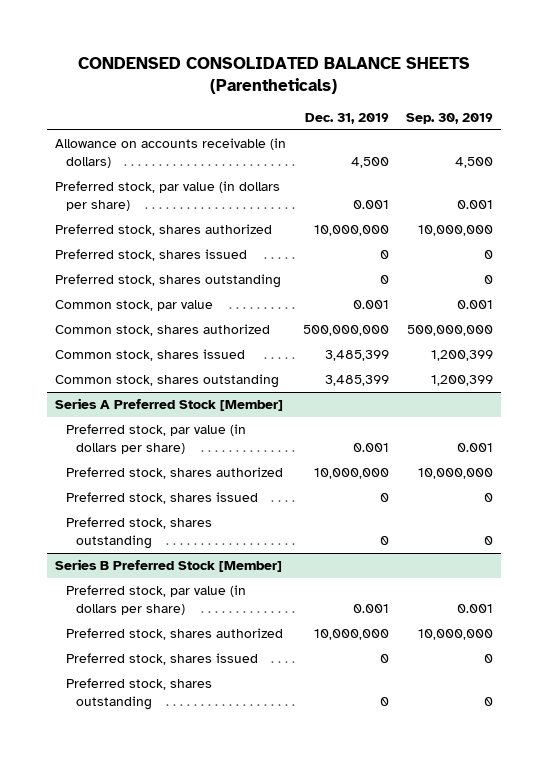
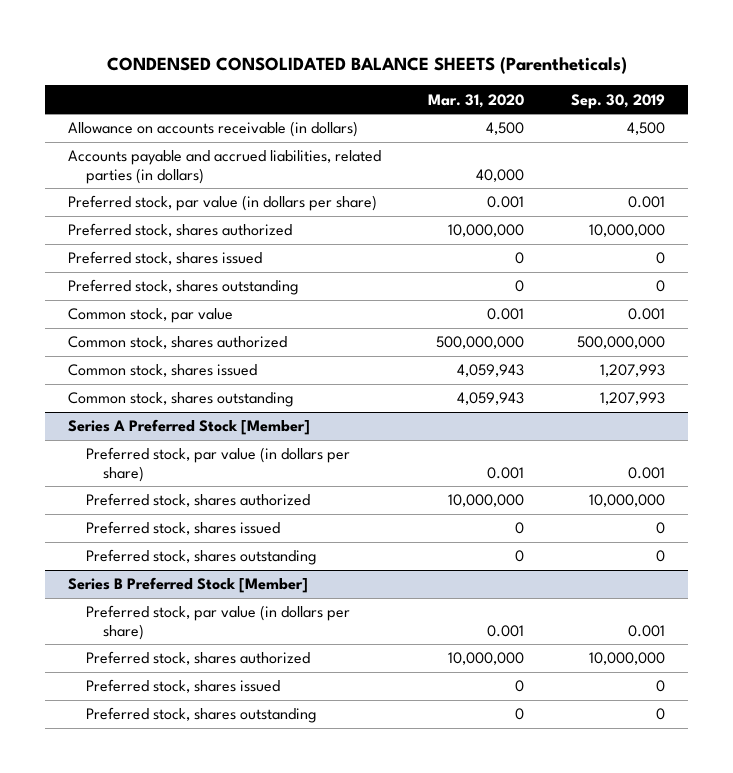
- | Dec. 31, 2019 | Sep. 30, 2019
+ | Mar. 31, 2020 | Sep. 30, 2019
+ Accounts payable and accrued liabilities, related parties (in dollars) | 40,000 |
- Common stock, shares issued | 3,485,399 | 1,200,399
- Common stock, shares outstanding | 3,485,399 | 1,200,399
+ Common stock, shares issued | 4,059,943 | 1,207,993
+ Common stock, shares outstanding | 4,059,943 | 1,207,993

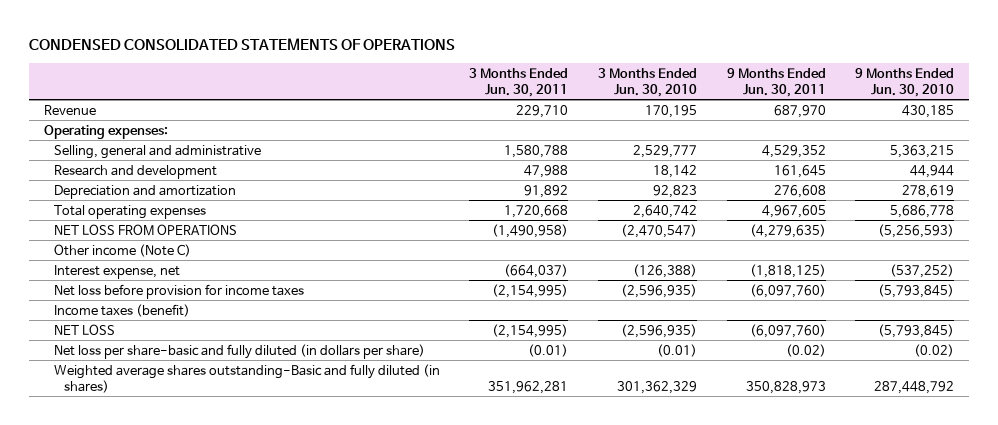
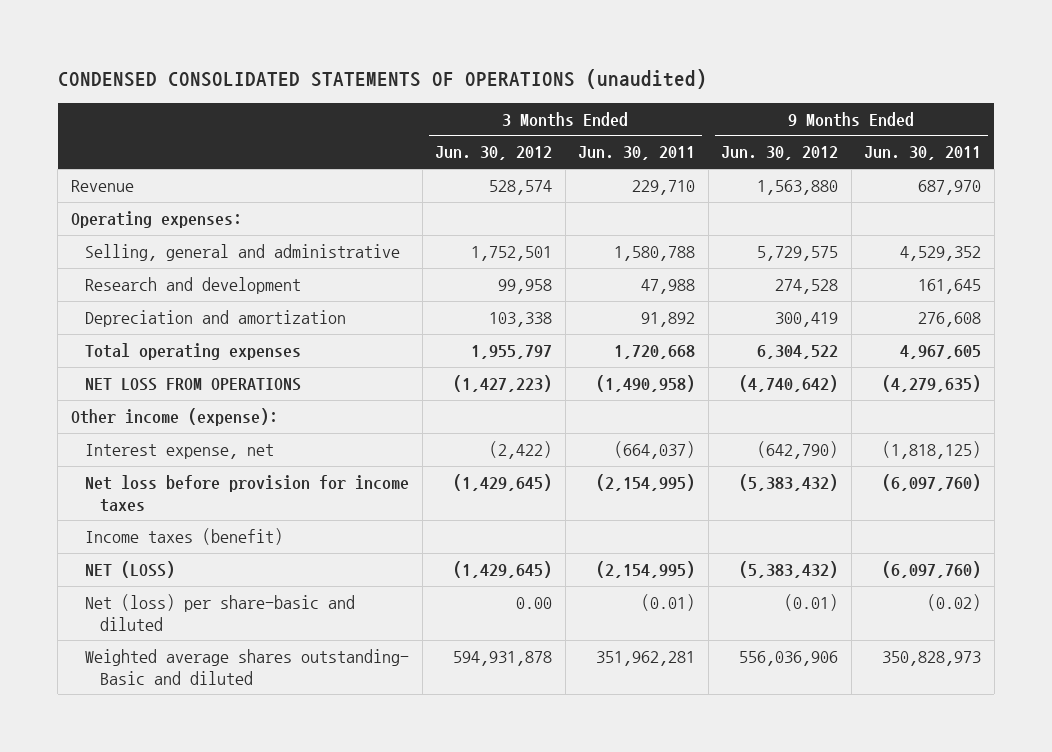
- CONDENSED CONSOLIDATED STATEMENTS OF OPERATIONS
+ CONDENSED CONSOLIDATED STATEMENTS OF OPERATIONS (unaudited)
- | 3 Months Ended Jun. 30, 2011 | 3 Months Ended Jun. 30, 2010 | 9 Months Ended Jun. 30, 2011 | 9 Months Ended Jun. 30, 2010
+ | 3 Months Ended Jun. 30, 2012 | 3 Months Ended Jun. 30, 2011 | 9 Months Ended Jun. 30, 2012 | 9 Months Ended Jun. 30, 2011
- Other income (Note C)
+ Other income (expense):
- NET LOSS | (2,154,995) | (2,596,935) | (6,097,760) | (5,793,845)
- Net loss per share-basic and fully diluted (in dollars per share) | (0.01) | (0.01) | (0.02) | (0.02)
- Weighted average shares outstanding-Basic and fully diluted (in shares) | 351,962,281 | 301,362,329 | 350,828,973 | 287,448,792
+ NET (LOSS) | (1,429,645) | (2,154,995) | (5,383,432) | (6,097,760)
+ Net (loss) per share-basic and diluted | 0.00 | (0.01) | (0.01) | (0.02)
+ Weighted average shares outstanding- Basic and diluted | 594,931,878 | 351,962,281 | 556,036,906 | 350,828,973

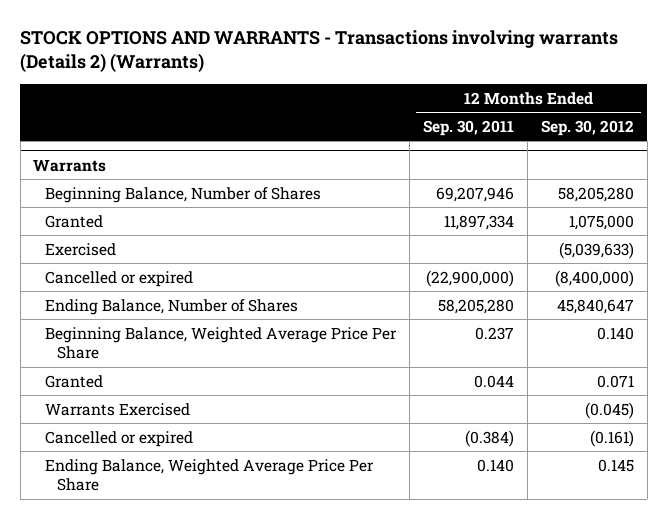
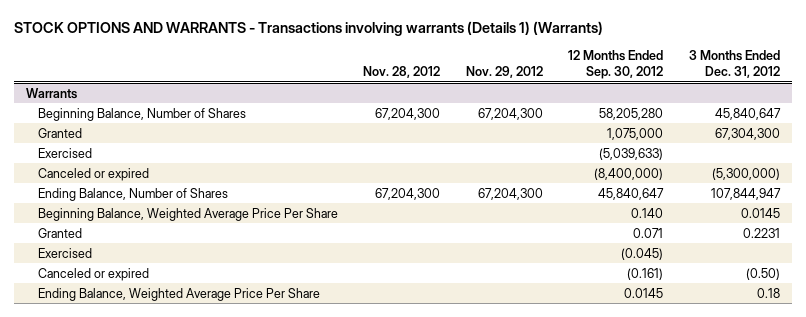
- STOCK OPTIONS AND WARRANTS - Transactions involving warrants (Details 2) (Warrants)
+ STOCK OPTIONS AND WARRANTS - Transactions involving warrants (Details 1) (Warrants)
- | 12 Months Ended Sep. 30, 2011 | 12 Months Ended Sep. 30, 2012
+ | Nov. 28, 2012 | Nov. 29, 2012 | 12 Months Ended Sep. 30, 2012 | 3 Months Ended Dec. 31, 2012
@ Warrants
- Cancelled or expired | (22,900,000) | (8,400,000)
+ Canceled or expired | | | (8,400,000) | (5,300,000)
- Warrants Exercised | | (0.045)
- Cancelled or expired | (0.384) | (0.161)
- Ending Balance, Weighted Average Price Per Share | 0.140 | 0.145
+ Exercised | | | (0.045) |
+ Canceled or expired | | | (0.161) | (0.50)
+ Ending Balance, Weighted Average Price Per Share | | | 0.0145 | 0.18

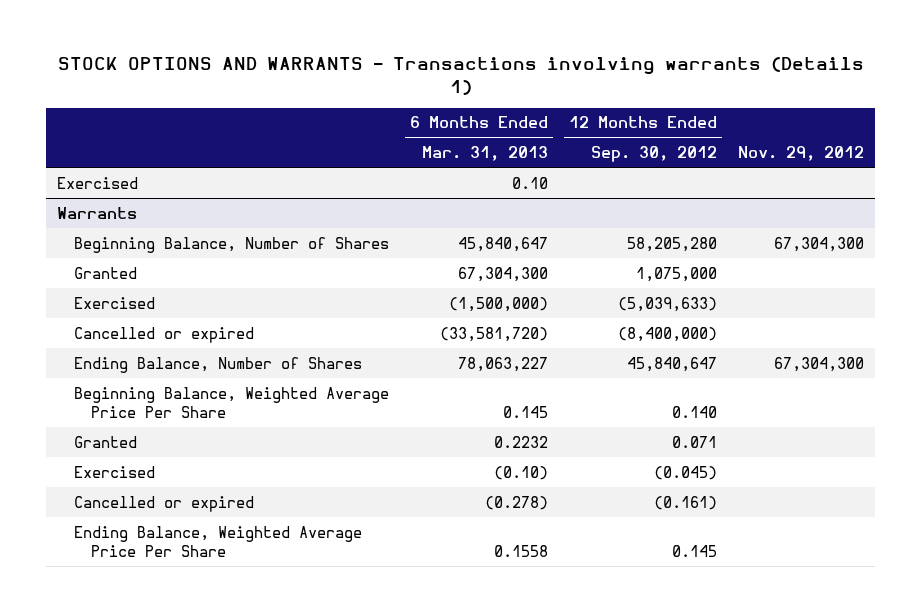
- STOCK OPTIONS AND WARRANTS - Transactions involving warrants (Details 1) (Warrants)
+ STOCK OPTIONS AND WARRANTS - Transactions involving warrants (Details 1)
- | Nov. 28, 2012 | Nov. 29, 2012 | 12 Months Ended Sep. 30, 2012 | 3 Months Ended Dec. 31, 2012
+ | 6 Months Ended Mar. 31, 2013 | 12 Months Ended Sep. 30, 2012 | Nov. 29, 2012
+ Exercised | 0.10 | |
@ Warrants
- Beginning Balance, Number of Shares | 67,204,300 | 67,204,300 | 58,205,280 | 45,840,647
+ Beginning Balance, Number of Shares | 45,840,647 | 58,205,280 | 67,304,300
- Canceled or expired | | | (8,400,000) | (5,300,000)
- Ending Balance, Number of Shares | 67,204,300 | 67,204,300 | 45,840,647 | 107,844,947
+ Cancelled or expired | (33,581,720) | (8,400,000) |
+ Ending Balance, Number of Shares | 78,063,227 | 45,840,647 | 67,304,300
- Canceled or expired | | | (0.161) | (0.50)
- Ending Balance, Weighted Average Price Per Share | | | 0.0145 | 0.18
+ Cancelled or expired | (0.278) | (0.161) |
+ Ending Balance, Weighted Average Price Per Share | 0.1558 | 0.145 |

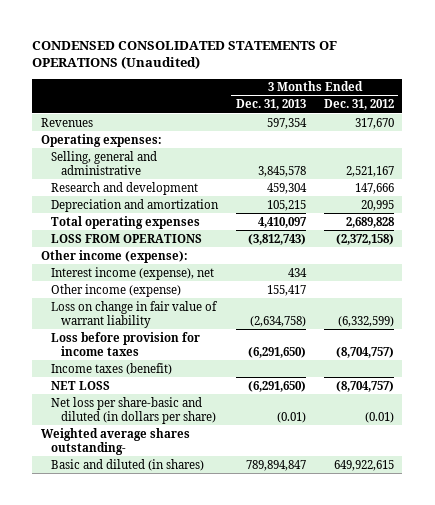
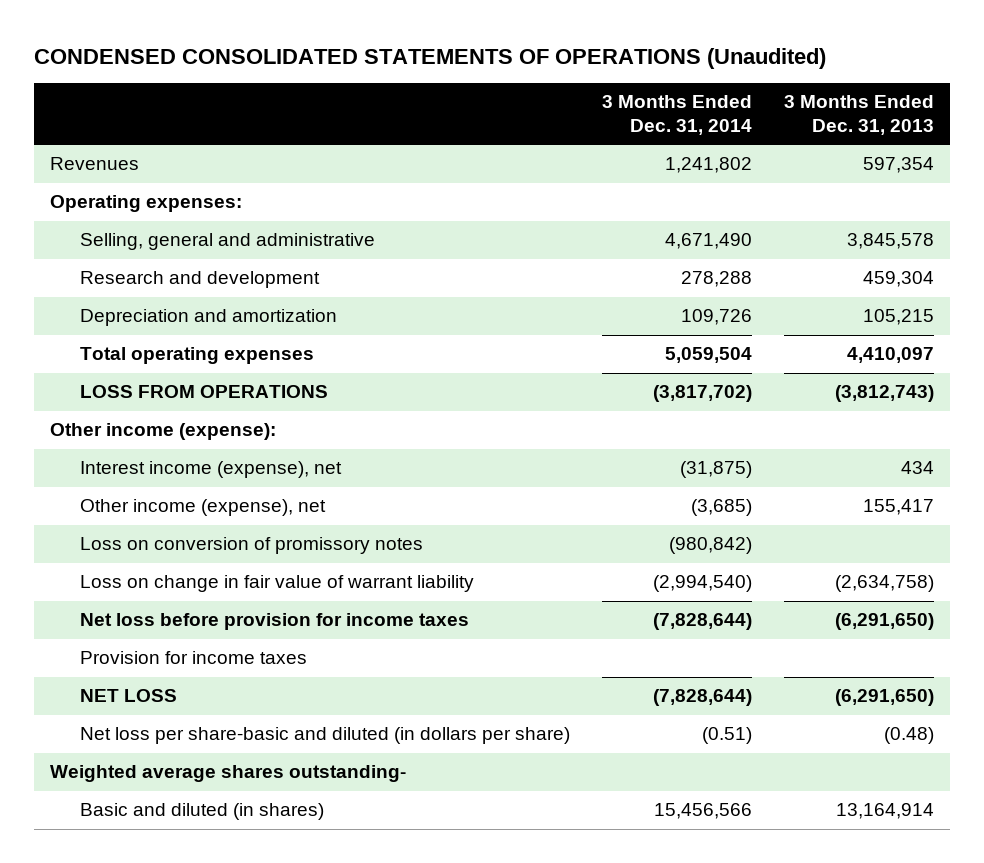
- | 3 Months Ended Dec. 31, 2013 | 3 Months Ended Dec. 31, 2012
+ | 3 Months Ended Dec. 31, 2014 | 3 Months Ended Dec. 31, 2013
- Other income (expense) | 155,417 |
+ Other income (expense), net | (3,685) | 155,417
+ Loss on conversion of promissory notes | (980,842) |
- Loss before provision for income taxes | (6,291,650) | (8,704,757)
- Income taxes (benefit)
+ Net loss before provision for income taxes | (7,828,644) | (6,291,650)
+ Provision for income taxes
- Net loss per share-basic and diluted (in dollars per share) | (0.01) | (0.01)
+ Net loss per share-basic and diluted (in dollars per share) | (0.51) | (0.48)
- Basic and diluted (in shares) | 789,894,847 | 649,922,615
+ Basic and diluted (in shares) | 15,456,566 | 13,164,914

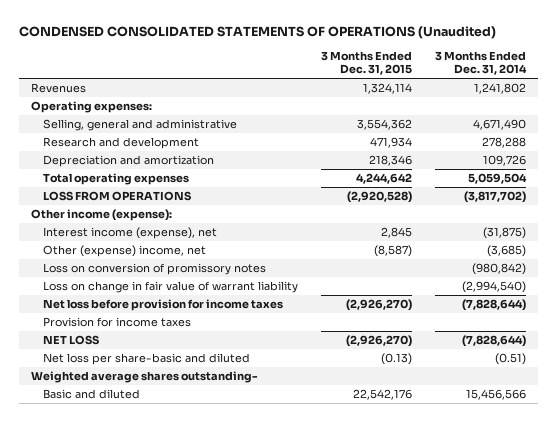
- | 3 Months Ended Dec. 31, 2014 | 3 Months Ended Dec. 31, 2013
+ | 3 Months Ended Dec. 31, 2015 | 3 Months Ended Dec. 31, 2014
- Other income (expense), net | (3,685) | 155,417
+ Other (expense) income, net | (8,587) | (3,685)
- Net loss per share-basic and diluted (in dollars per share) | (0.51) | (0.48)
+ Net loss per share-basic and diluted | (0.13) | (0.51)
- Basic and diluted (in shares) | 15,456,566 | 13,164,914
+ Basic and diluted | 22,542,176 | 15,456,566

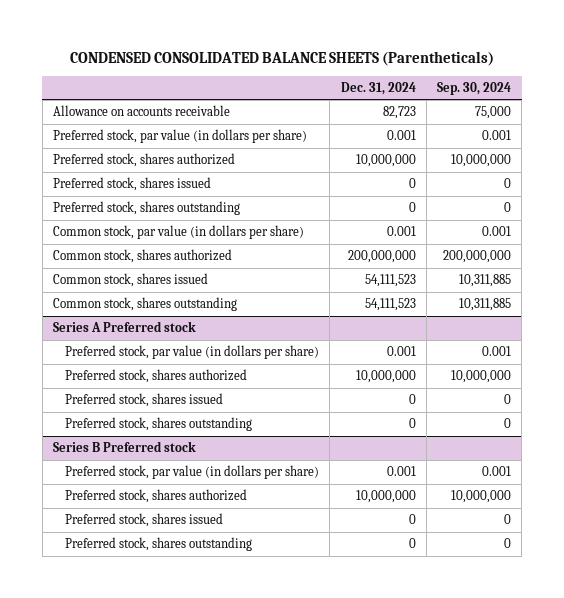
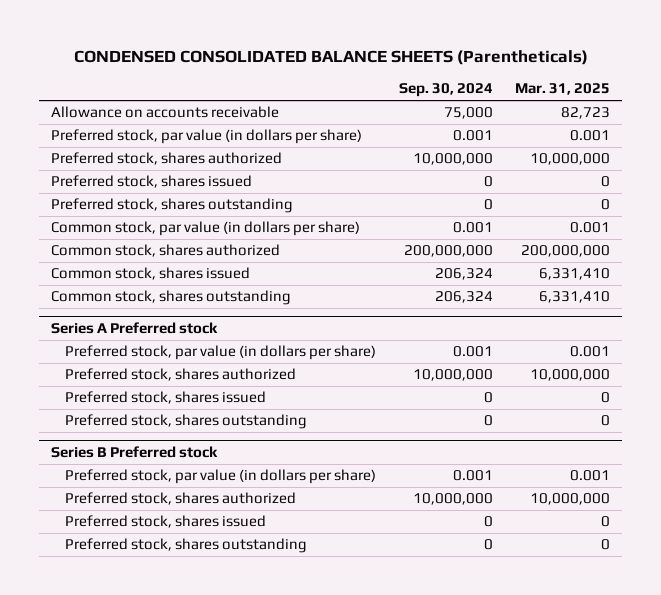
- | Dec. 31, 2024 | Sep. 30, 2024
+ | Sep. 30, 2024 | Mar. 31, 2025
- Common stock, shares issued | 54,111,523 | 10,311,885
- Common stock, shares outstanding | 54,111,523 | 10,311,885
+ Common stock, shares issued | 206,324 | 6,331,410
+ Common stock, shares outstanding | 206,324 | 6,331,410

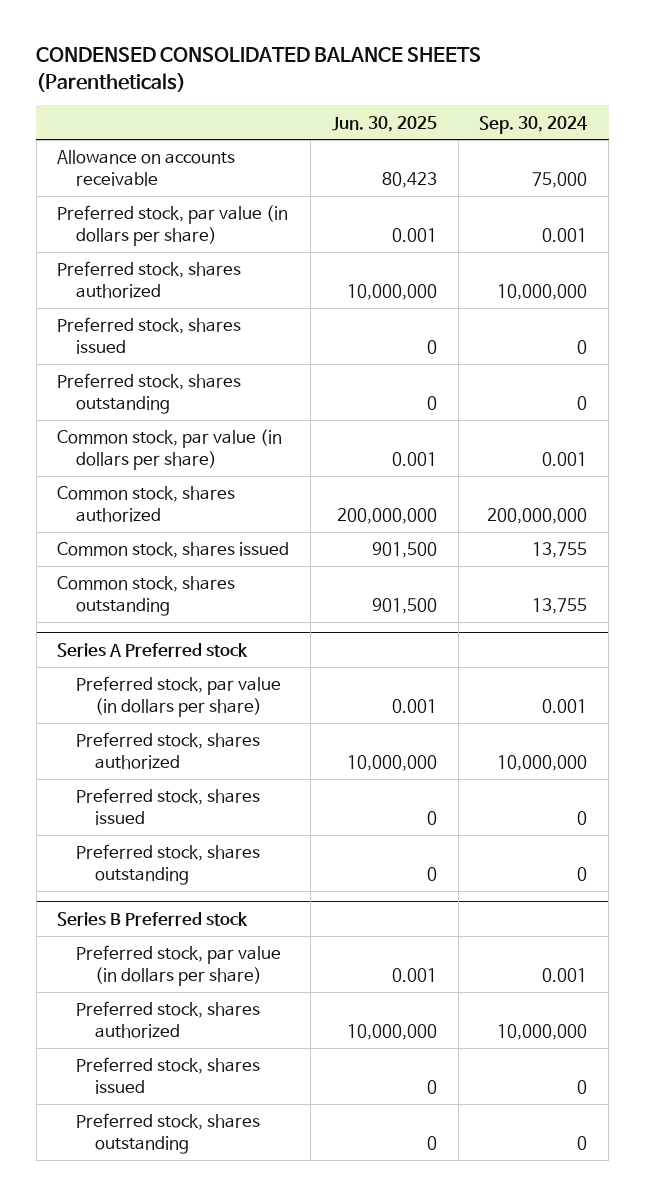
- | Sep. 30, 2024 | Mar. 31, 2025
+ | Jun. 30, 2025 | Sep. 30, 2024
- Common stock, shares issued | 206,324 | 6,331,410
- Common stock, shares outstanding | 206,324 | 6,331,410
+ Common stock, shares issued | 901,500 | 13,755
+ Common stock, shares outstanding | 901,500 | 13,755

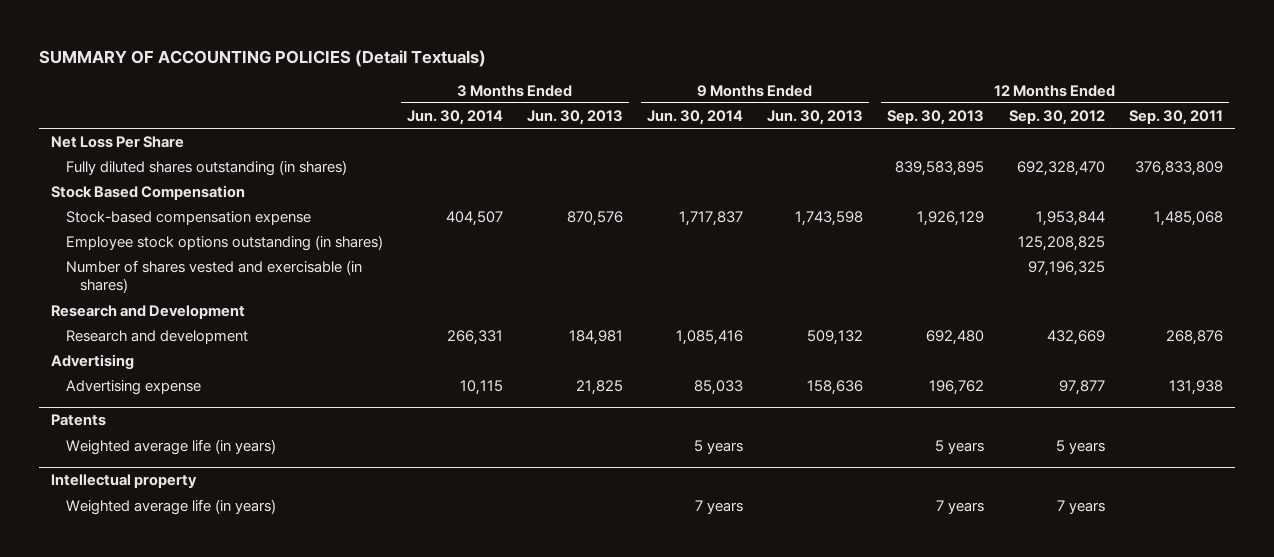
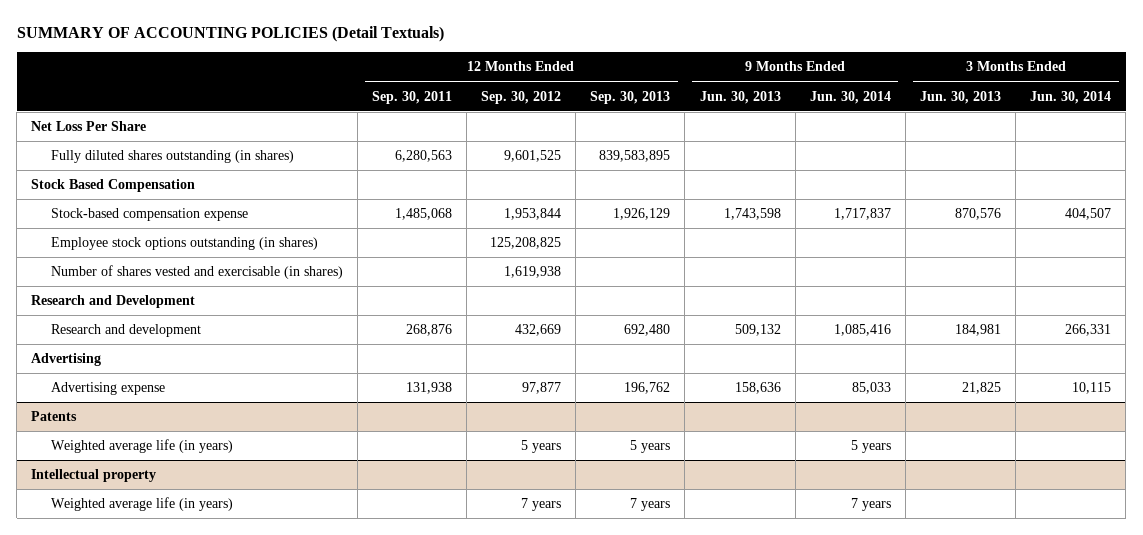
- | 3 Months Ended Jun. 30, 2014 | 3 Months Ended Jun. 30, 2013 | 9 Months Ended Jun. 30, 2014 | 9 Months Ended Jun. 30, 2013 | 12 Months Ended Sep. 30, 2013 | 12 Months Ended Sep. 30, 2012 | 12 Months Ended Sep. 30, 2011
+ | 12 Months Ended Sep. 30, 2011 | 12 Months Ended Sep. 30, 2012 | 12 Months Ended Sep. 30, 2013 | 9 Months Ended Jun. 30, 2013 | 9 Months Ended Jun. 30, 2014 | 3 Months Ended Jun. 30, 2013 | 3 Months Ended Jun. 30, 2014
- Fully diluted shares outstanding (in shares) | | | | | 839,583,895 | 692,328,470 | 376,833,809
+ Fully diluted shares outstanding (in shares) | 6,280,563 | 9,601,525 | 839,583,895 | | | |
- Number of shares vested and exercisable (in shares) | | | | | | 97,196,325 |
+ Number of shares vested and exercisable (in shares) | | 1,619,938 | | | | |

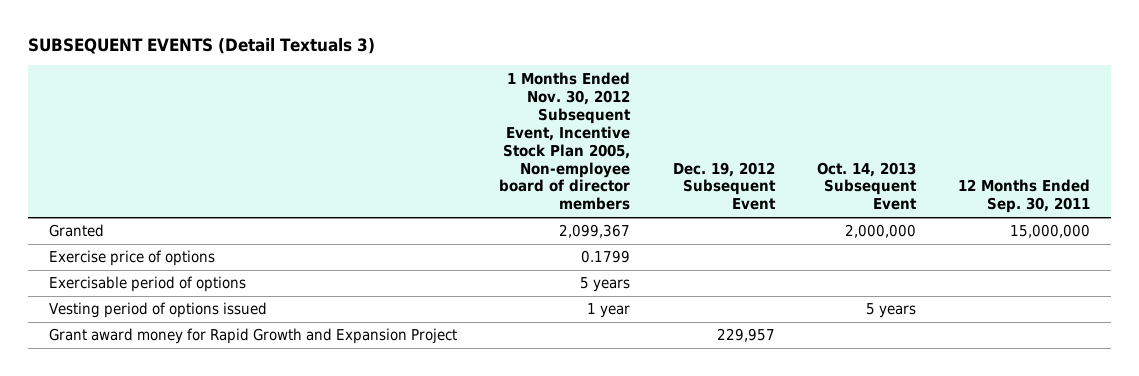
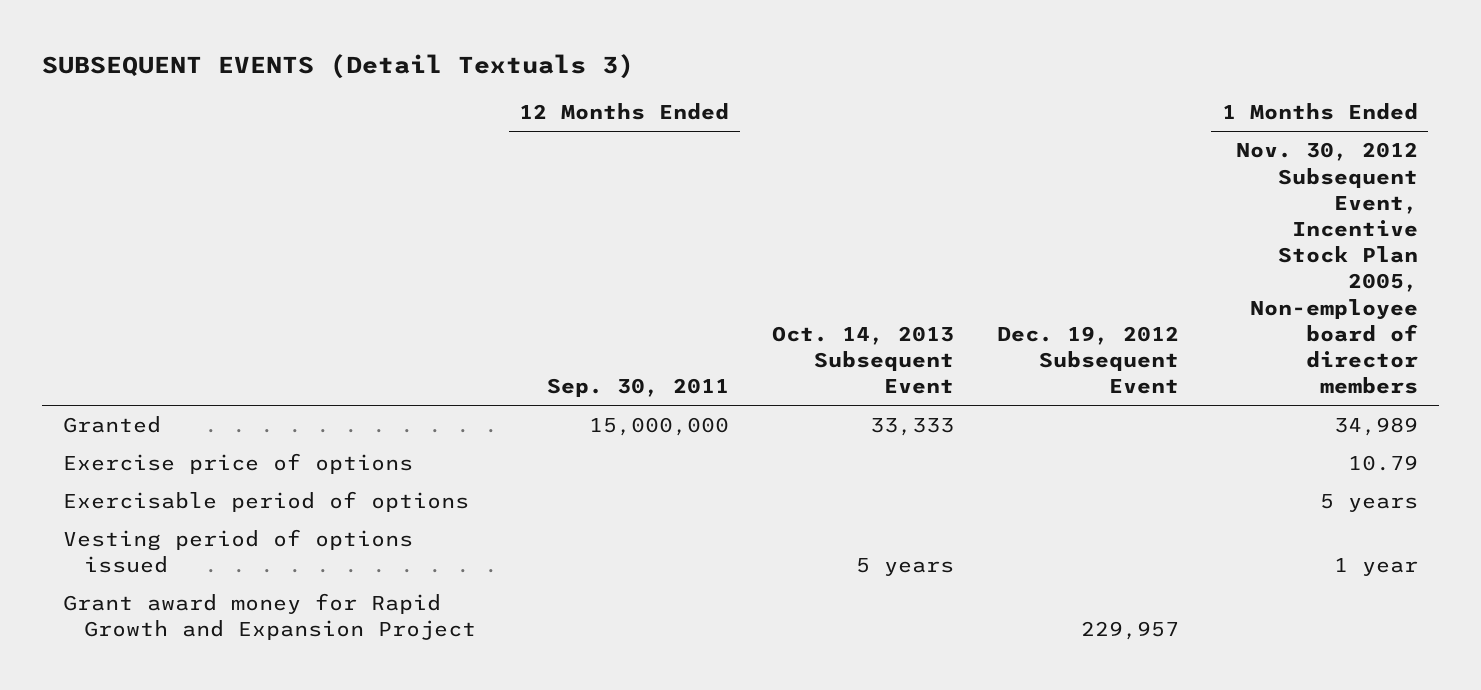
- | 1 Months Ended Nov. 30, 2012 Subsequent Event, Incentive Stock Plan 2005, Non-employee board of director members | Dec. 19, 2012 Subsequent Event | Oct. 14, 2013 Subsequent Event | 12 Months Ended Sep. 30, 2011
+ | 12 Months Ended Sep. 30, 2011 | Oct. 14, 2013 Subsequent Event | Dec. 19, 2012 Subsequent Event | 1 Months Ended Nov. 30, 2012 Subsequent Event, Incentive Stock Plan 2005, Non-employee board of director members
- Granted | 2,099,367 | | 2,000,000 | 15,000,000
- Exercise price of options | 0.1799 | | |
+ Granted | 15,000,000 | 33,333 | | 34,989
+ Exercise price of options | | | | 10.79

